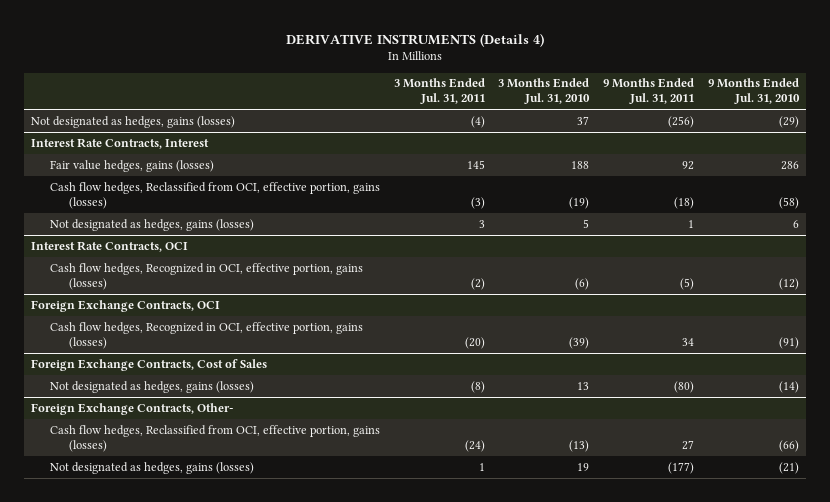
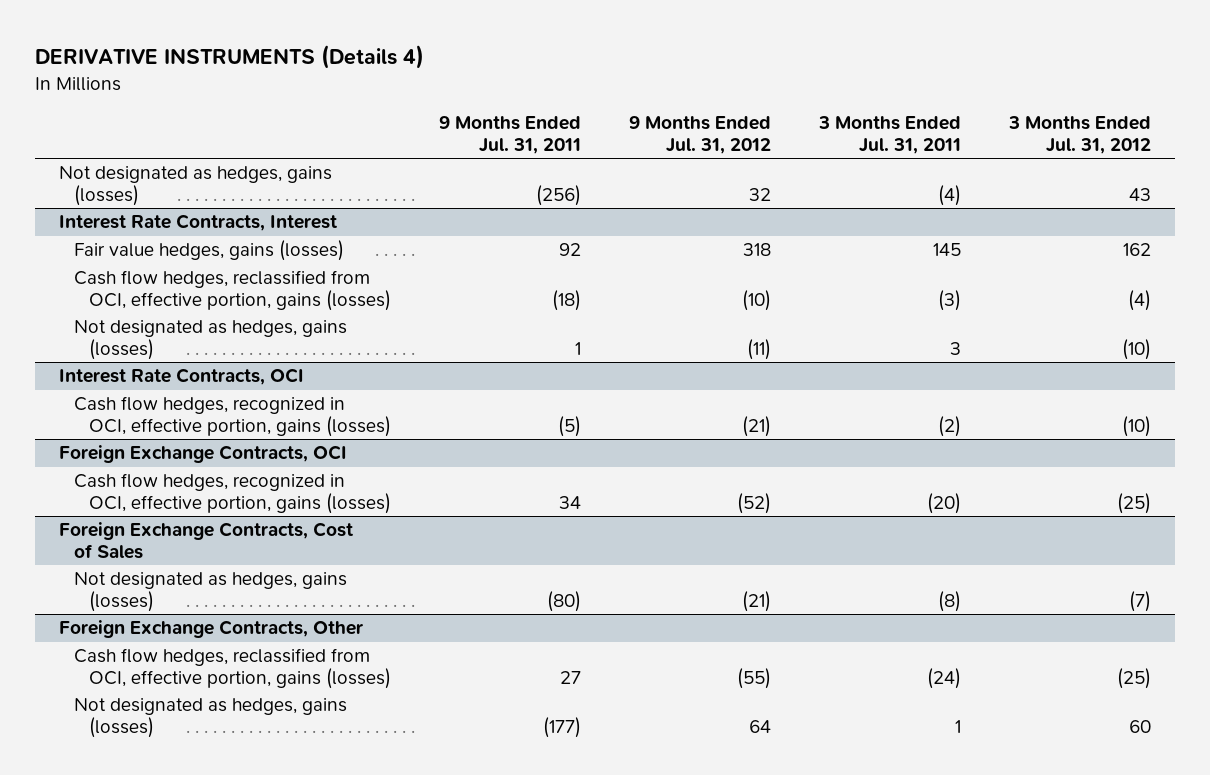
- | 3 Months Ended Jul. 31, 2011 | 3 Months Ended Jul. 31, 2010 | 9 Months Ended Jul. 31, 2011 | 9 Months Ended Jul. 31, 2010
+ | 9 Months Ended Jul. 31, 2011 | 9 Months Ended Jul. 31, 2012 | 3 Months Ended Jul. 31, 2011 | 3 Months Ended Jul. 31, 2012
@ Interest Rate Contracts, Interest
- Cash flow hedges, Reclassified from OCI, effective portion, gains (losses) | (3) | (19) | (18) | (58)
+ Cash flow hedges, reclassified from OCI, effective portion, gains (losses) | (18) | (10) | (3) | (4)
@ Interest Rate Contracts, OCI
- Cash flow hedges, Recognized in OCI, effective portion, gains (losses) | (2) | (6) | (5) | (12)
+ Cash flow hedges, recognized in OCI, effective portion, gains (losses) | (5) | (21) | (2) | (10)
@ Foreign Exchange Contracts, OCI
- Cash flow hedges, Recognized in OCI, effective portion, gains (losses) | (20) | (39) | 34 | (91)
+ Cash flow hedges, recognized in OCI, effective portion, gains (losses) | 34 | (52) | (20) | (25)
- Foreign Exchange Contracts, Other-
- Cash flow hedges, Reclassified from OCI, effective portion, gains (losses) | (24) | (13) | 27 | (66)
+ Foreign Exchange Contracts, Other
+ Cash flow hedges, reclassified from OCI, effective portion, gains (losses) | 27 | (55) | (24) | (25)

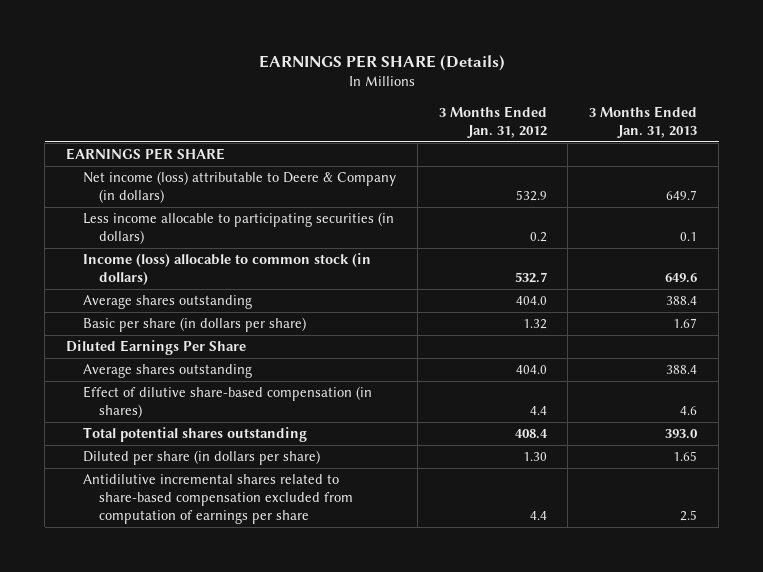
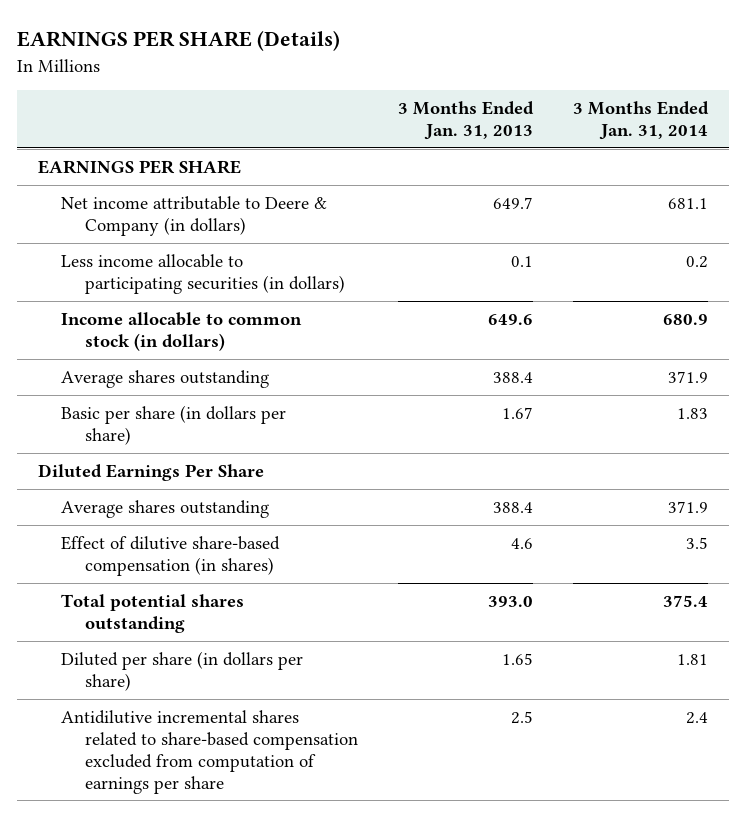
- | 3 Months Ended Jan. 31, 2012 | 3 Months Ended Jan. 31, 2013
+ | 3 Months Ended Jan. 31, 2013 | 3 Months Ended Jan. 31, 2014
- Net income (loss) attributable to Deere & Company (in dollars) | 532.9 | 649.7
+ Net income attributable to Deere & Company (in dollars) | 649.7 | 681.1
- Income (loss) allocable to common stock (in dollars) | 532.7 | 649.6
+ Income allocable to common stock (in dollars) | 649.6 | 680.9

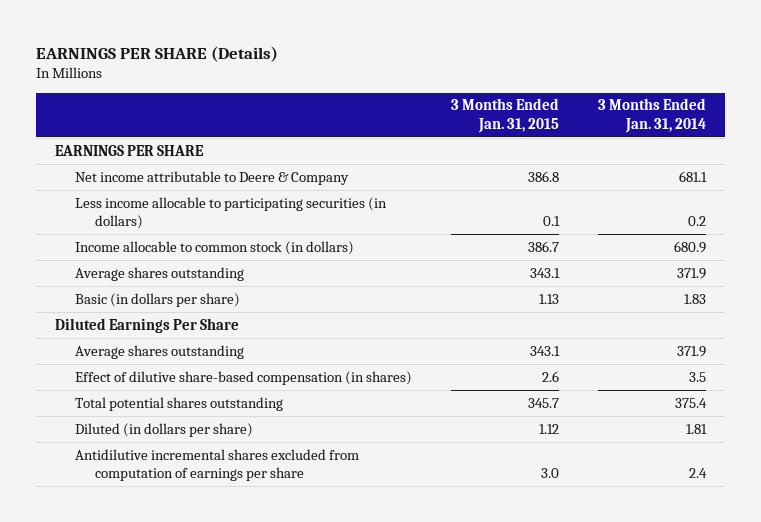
- | 3 Months Ended Jan. 31, 2013 | 3 Months Ended Jan. 31, 2014
+ | 3 Months Ended Jan. 31, 2015 | 3 Months Ended Jan. 31, 2014
- Net income attributable to Deere & Company (in dollars) | 649.7 | 681.1
+ Net income attributable to Deere & Company | 386.8 | 681.1
- Basic per share (in dollars per share) | 1.67 | 1.83
+ Basic (in dollars per share) | 1.13 | 1.83
- Diluted per share (in dollars per share) | 1.65 | 1.81
- Antidilutive incremental shares related to share-based compensation excluded from computation of earnings per share | 2.5 | 2.4
+ Diluted (in dollars per share) | 1.12 | 1.81
+ Antidilutive incremental shares excluded from computation of earnings per share | 3.0 | 2.4

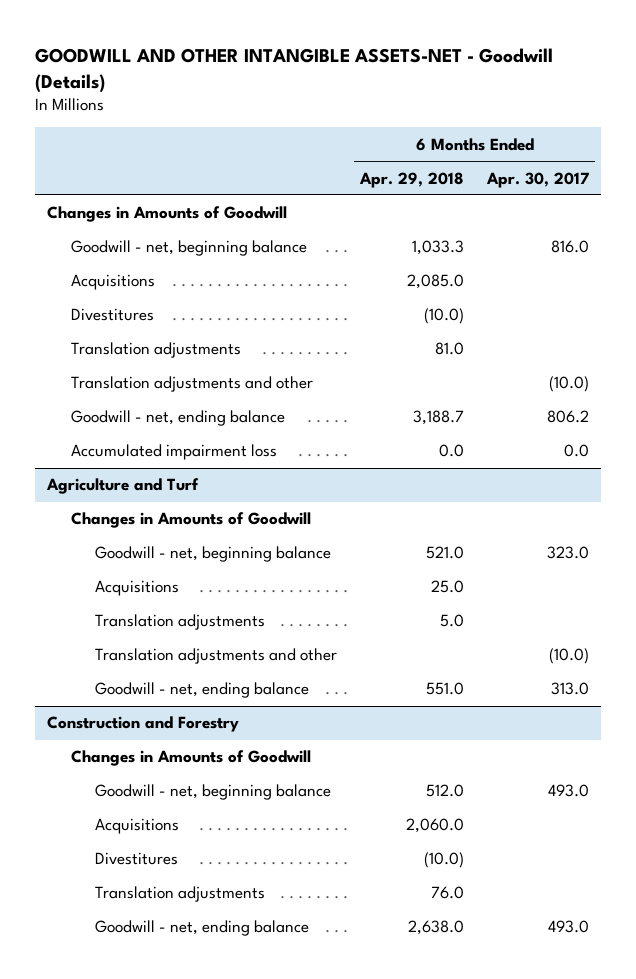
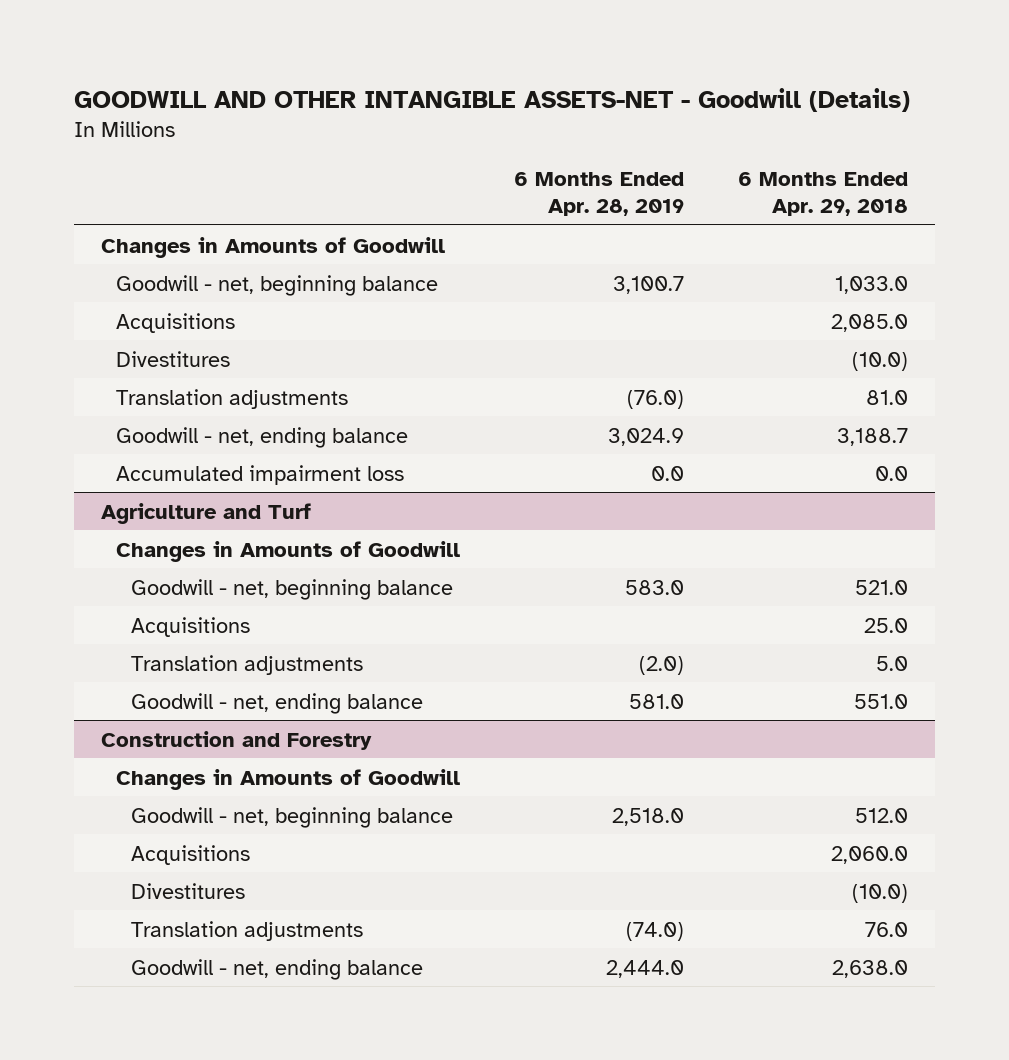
- | 6 Months Ended Apr. 29, 2018 | 6 Months Ended Apr. 30, 2017
+ | 6 Months Ended Apr. 28, 2019 | 6 Months Ended Apr. 29, 2018
- Goodwill - net, beginning balance | 1,033.3 | 816.0
+ Goodwill - net, beginning balance | 3,100.7 | 1,033.0
- Translation adjustments and other | | (10.0)
@ Agriculture and Turf
- Translation adjustments and other | | (10.0)

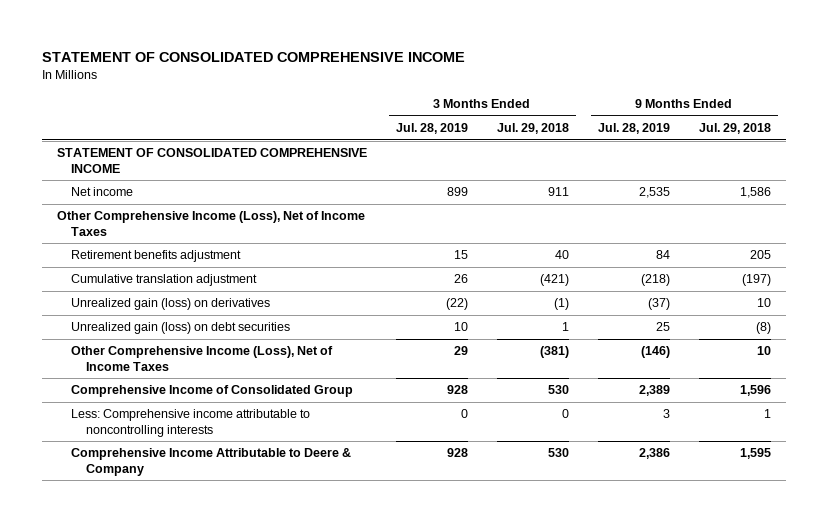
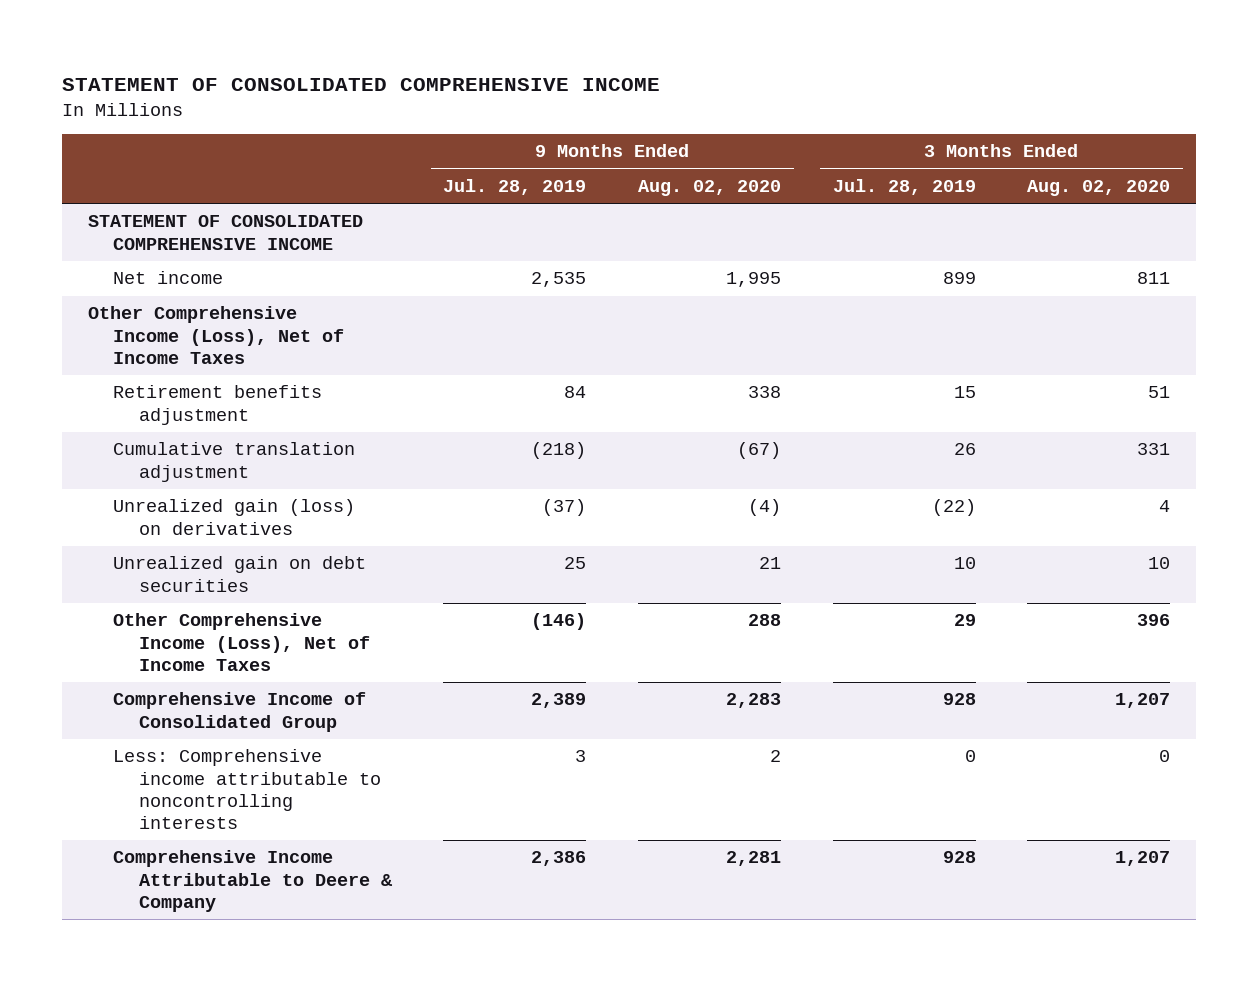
- | 3 Months Ended Jul. 28, 2019 | 3 Months Ended Jul. 29, 2018 | 9 Months Ended Jul. 28, 2019 | 9 Months Ended Jul. 29, 2018
+ | 9 Months Ended Jul. 28, 2019 | 9 Months Ended Aug. 02, 2020 | 3 Months Ended Jul. 28, 2019 | 3 Months Ended Aug. 02, 2020
- Unrealized gain (loss) on debt securities | 10 | 1 | 25 | (8)
+ Unrealized gain on debt securities | 25 | 21 | 10 | 10

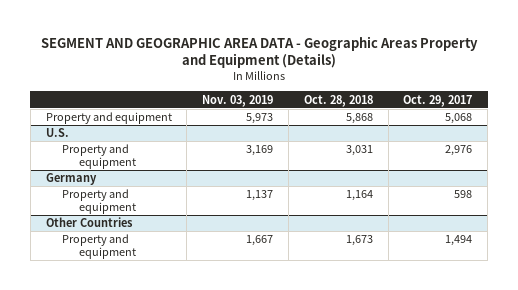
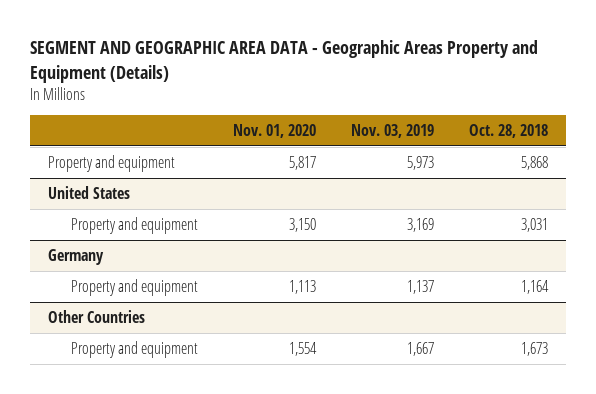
- | Nov. 03, 2019 | Oct. 28, 2018 | Oct. 29, 2017
+ | Nov. 01, 2020 | Nov. 03, 2019 | Oct. 28, 2018
- U.S.
+ United States

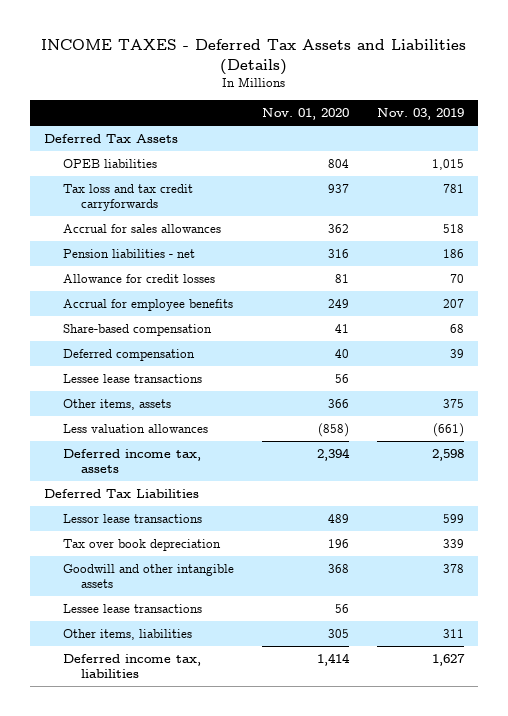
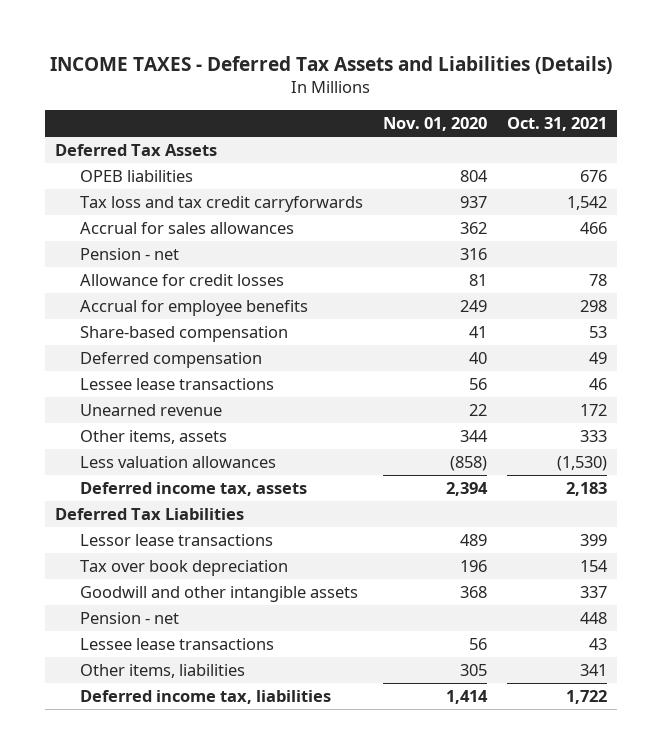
- | Nov. 01, 2020 | Nov. 03, 2019
+ | Nov. 01, 2020 | Oct. 31, 2021
- Pension liabilities - net | 316 | 186
+ Pension - net | 316 |
- Other items, assets | 366 | 375
+ Unearned revenue | 22 | 172
+ Other items, assets | 344 | 333
+ Pension - net | | 448

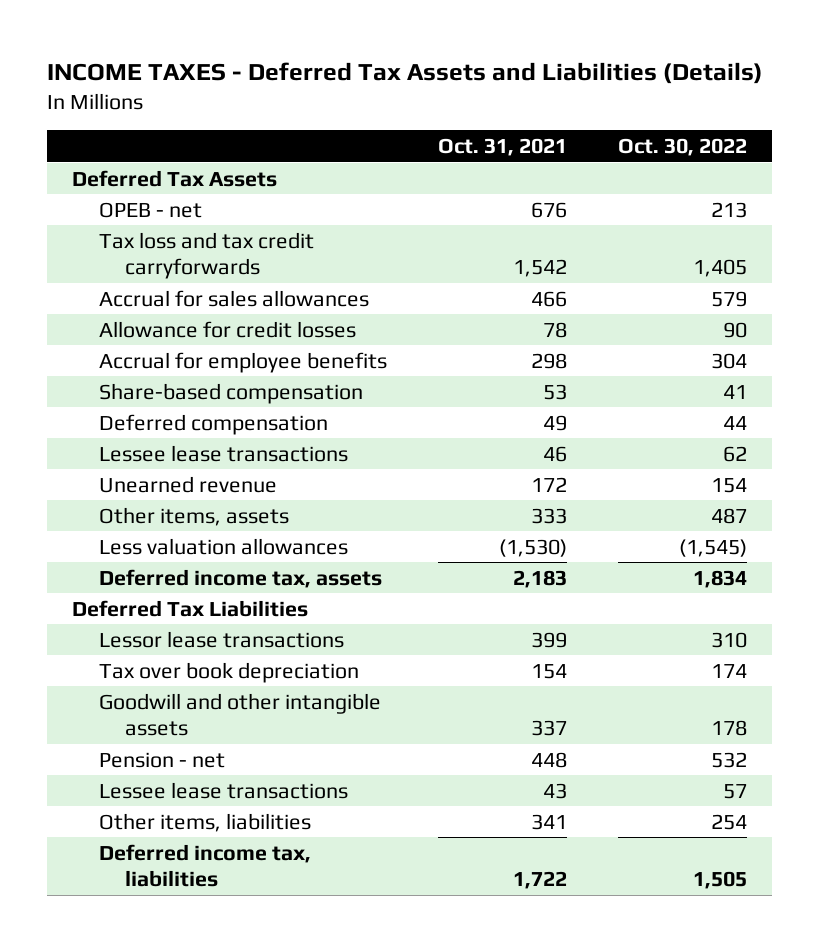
- | Nov. 01, 2020 | Oct. 31, 2021
+ | Oct. 31, 2021 | Oct. 30, 2022
- OPEB liabilities | 804 | 676
+ OPEB - net | 676 | 213
- Pension - net | 316 |

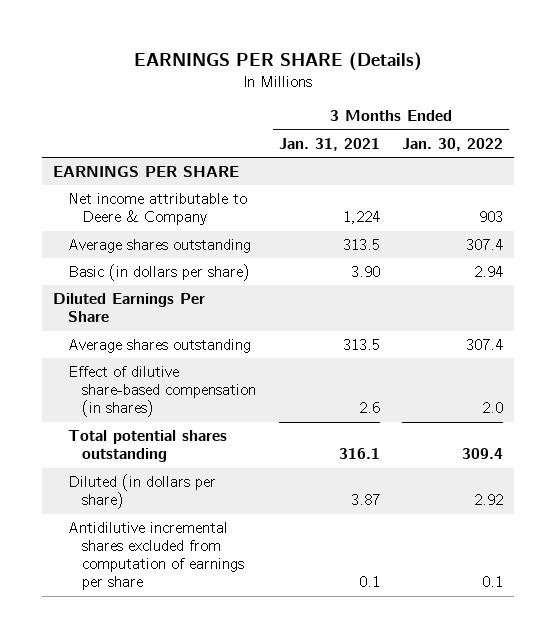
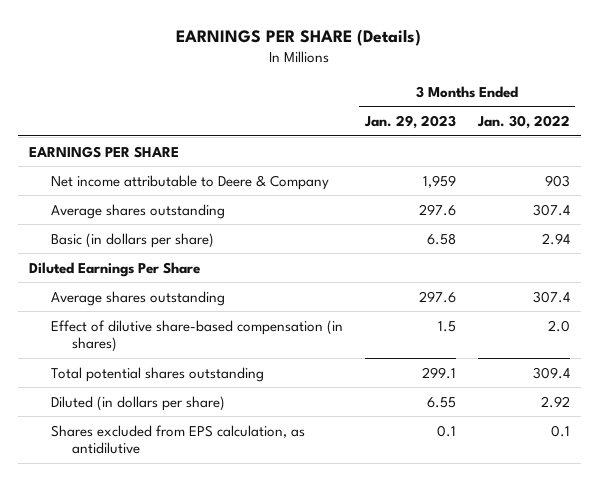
- | 3 Months Ended Jan. 31, 2021 | 3 Months Ended Jan. 30, 2022
+ | 3 Months Ended Jan. 29, 2023 | 3 Months Ended Jan. 30, 2022
- Antidilutive incremental shares excluded from computation of earnings per share | 0.1 | 0.1
+ Shares excluded from EPS calculation, as antidilutive | 0.1 | 0.1

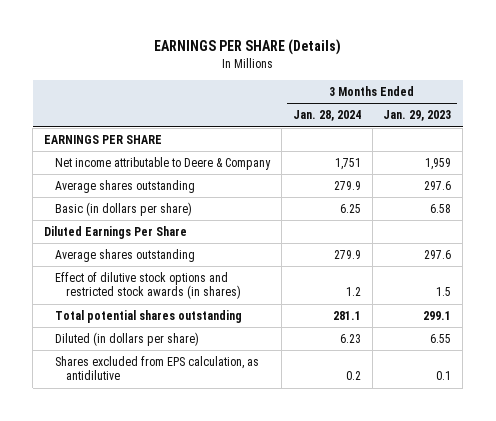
- | 3 Months Ended Jan. 29, 2023 | 3 Months Ended Jan. 30, 2022
+ | 3 Months Ended Jan. 28, 2024 | 3 Months Ended Jan. 29, 2023
- Effect of dilutive share-based compensation (in shares) | 1.5 | 2.0
+ Effect of dilutive stock options and restricted stock awards (in shares) | 1.2 | 1.5

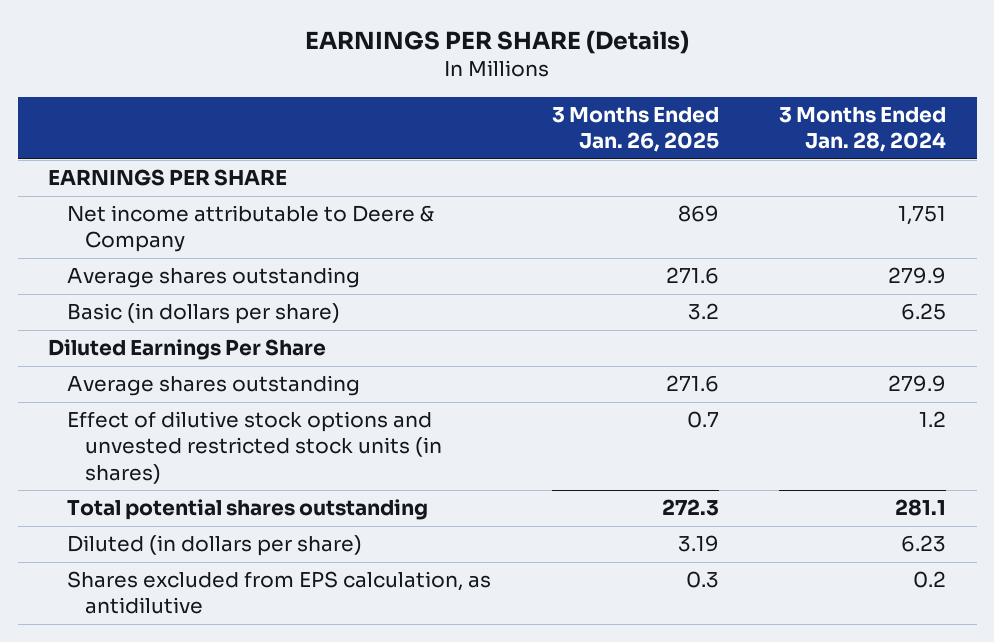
- | 3 Months Ended Jan. 28, 2024 | 3 Months Ended Jan. 29, 2023
+ | 3 Months Ended Jan. 26, 2025 | 3 Months Ended Jan. 28, 2024
- Effect of dilutive stock options and restricted stock awards (in shares) | 1.2 | 1.5
+ Effect of dilutive stock options and unvested restricted stock units (in shares) | 0.7 | 1.2

